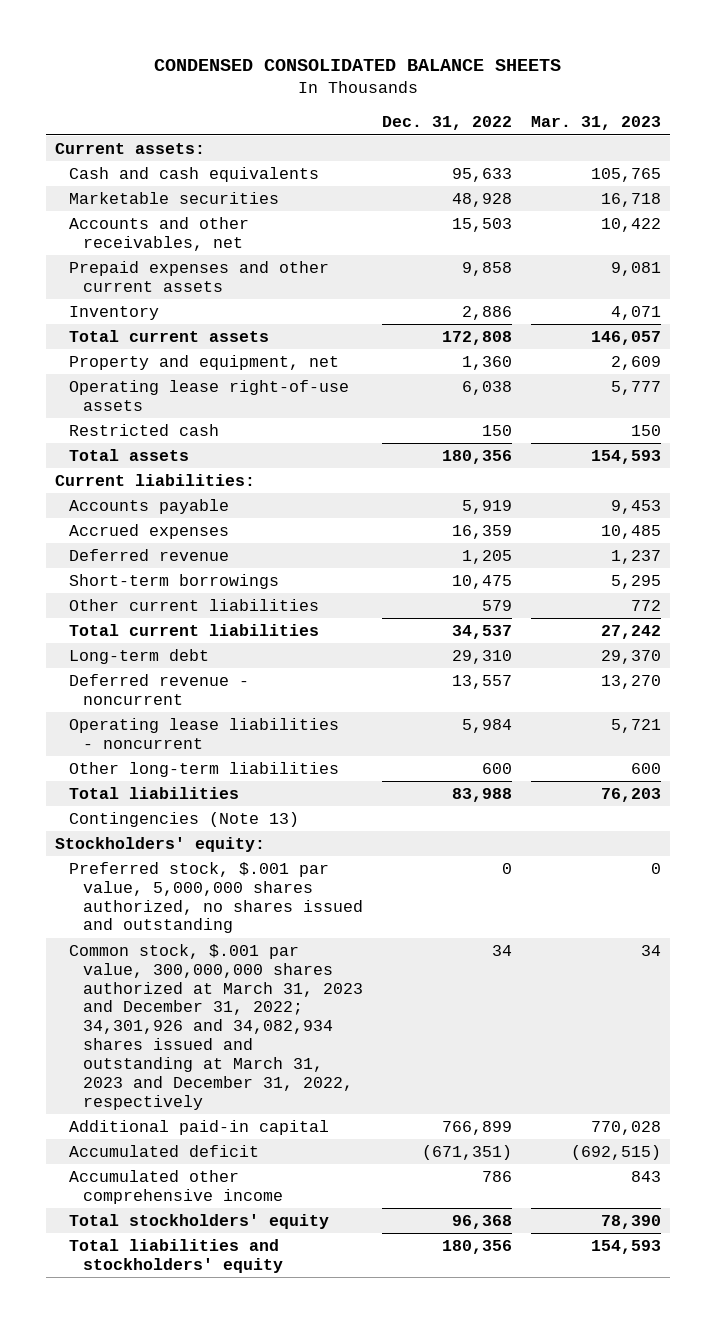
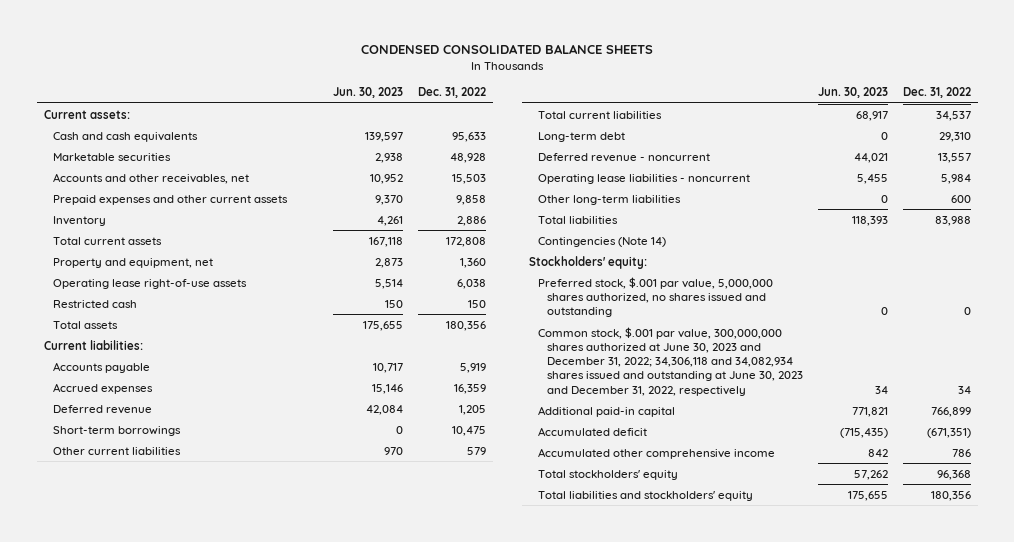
- | Dec. 31, 2022 | Mar. 31, 2023
+ | Jun. 30, 2023 | Dec. 31, 2022
- Contingencies (Note 13)
+ Contingencies (Note 14)
- Common stock, $.001 par value, 300,000,000 shares authorized at March 31, 2023 and December 31, 2022; 34,301,926 and 34,082,934 shares issued and outstanding at March 31, 2023 and December 31, 2022, respectively | 34 | 34
+ Common stock, $.001 par value, 300,000,000 shares authorized at June 30, 2023 and December 31, 2022; 34,306,118 and 34,082,934 shares issued and outstanding at June 30, 2023 and December 31, 2022, respectively | 34 | 34

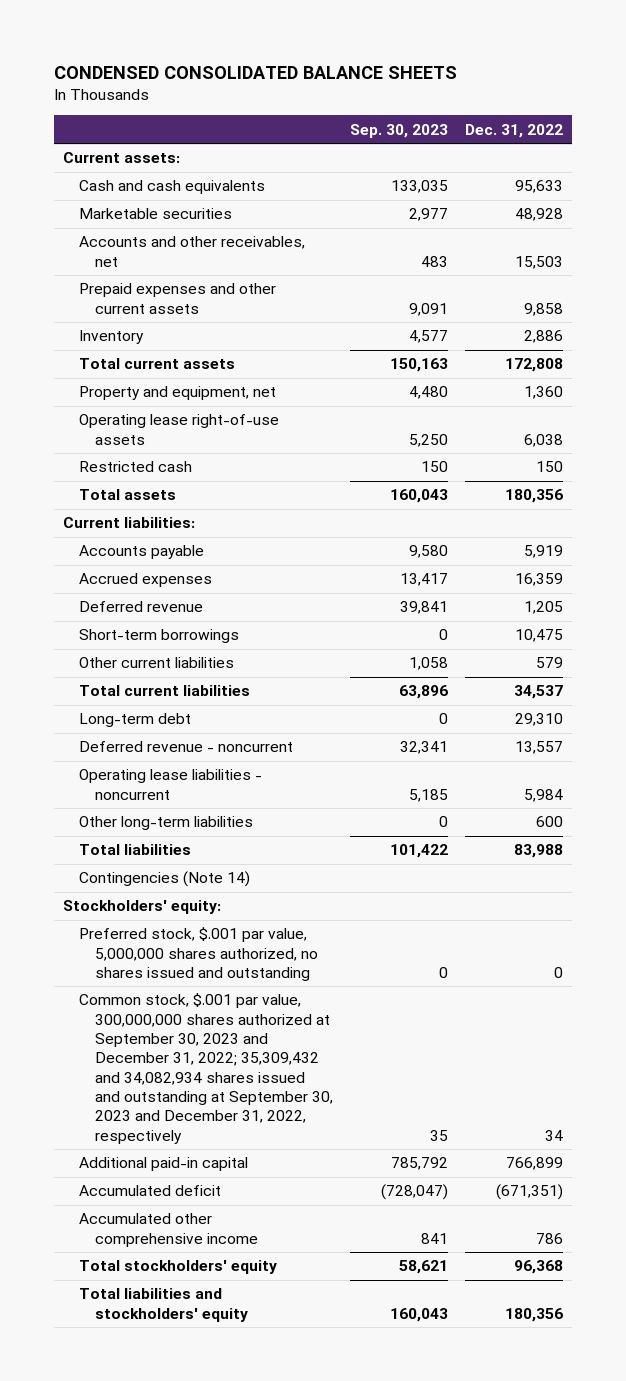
- | Jun. 30, 2023 | Dec. 31, 2022
+ | Sep. 30, 2023 | Dec. 31, 2022
- Common stock, $.001 par value, 300,000,000 shares authorized at June 30, 2023 and December 31, 2022; 34,306,118 and 34,082,934 shares issued and outstanding at June 30, 2023 and December 31, 2022, respectively | 34 | 34
+ Common stock, $.001 par value, 300,000,000 shares authorized at September 30, 2023 and December 31, 2022; 35,309,432 and 34,082,934 shares issued and outstanding at September 30, 2023 and December 31, 2022, respectively | 35 | 34

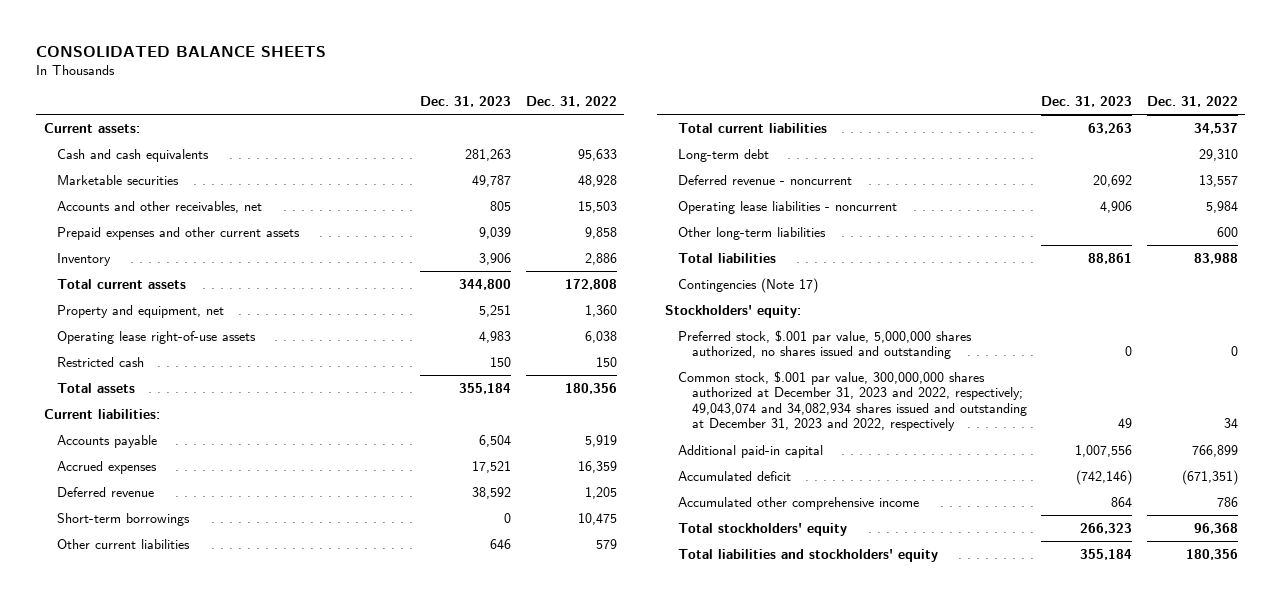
- CONDENSED CONSOLIDATED BALANCE SHEETS
+ CONSOLIDATED BALANCE SHEETS
- | Sep. 30, 2023 | Dec. 31, 2022
+ | Dec. 31, 2023 | Dec. 31, 2022
- Contingencies (Note 14)
+ Contingencies (Note 17)
- Common stock, $.001 par value, 300,000,000 shares authorized at September 30, 2023 and December 31, 2022; 35,309,432 and 34,082,934 shares issued and outstanding at September 30, 2023 and December 31, 2022, respectively | 35 | 34
+ Common stock, $.001 par value, 300,000,000 shares authorized at December 31, 2023 and 2022, respectively; 49,043,074 and 34,082,934 shares issued and outstanding at December 31, 2023 and 2022, respectively | 49 | 34

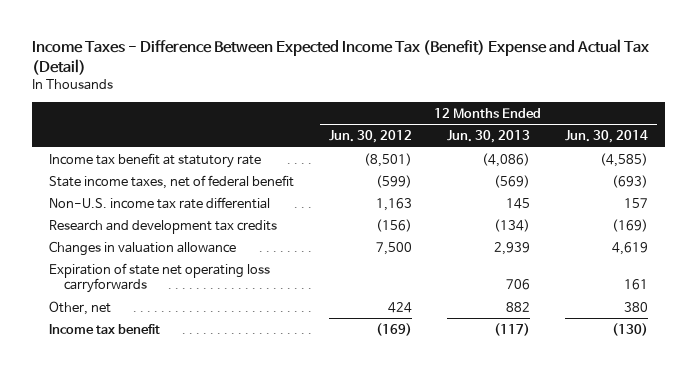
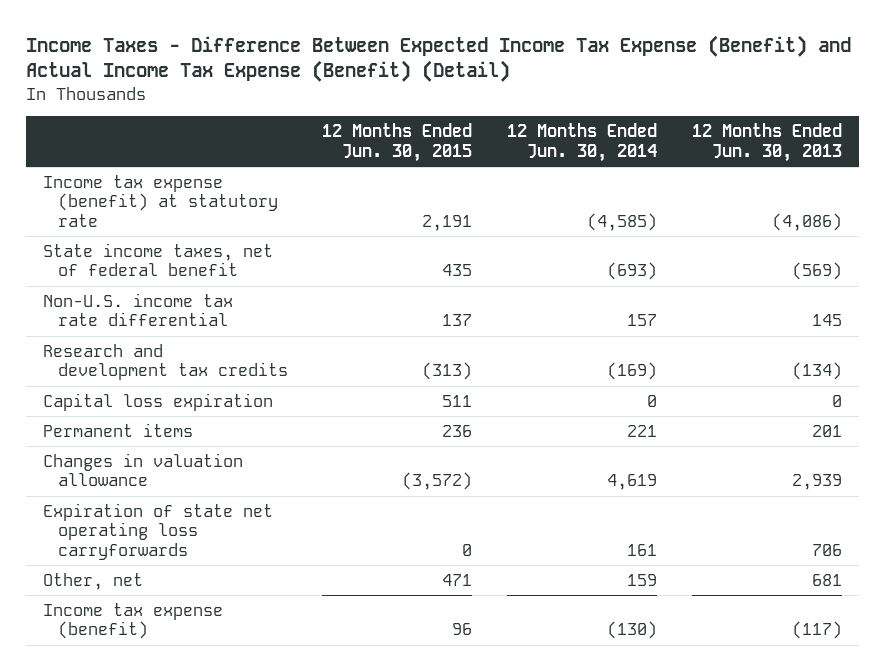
- Income Taxes - Difference Between Expected Income Tax (Benefit) Expense and Actual Tax (Detail)
+ Income Taxes - Difference Between Expected Income Tax Expense (Benefit) and Actual Income Tax Expense (Benefit) (Detail)
- | 12 Months Ended Jun. 30, 2012 | 12 Months Ended Jun. 30, 2013 | 12 Months Ended Jun. 30, 2014
+ | 12 Months Ended Jun. 30, 2015 | 12 Months Ended Jun. 30, 2014 | 12 Months Ended Jun. 30, 2013
- Income tax benefit at statutory rate | (8,501) | (4,086) | (4,585)
+ Income tax expense (benefit) at statutory rate | 2,191 | (4,585) | (4,086)
+ Capital loss expiration | 511 | 0 | 0
+ Permanent items | 236 | 221 | 201
- Other, net | 424 | 882 | 380
- Income tax benefit | (169) | (117) | (130)
+ Other, net | 471 | 159 | 681
+ Income tax expense (benefit) | 96 | (130) | (117)

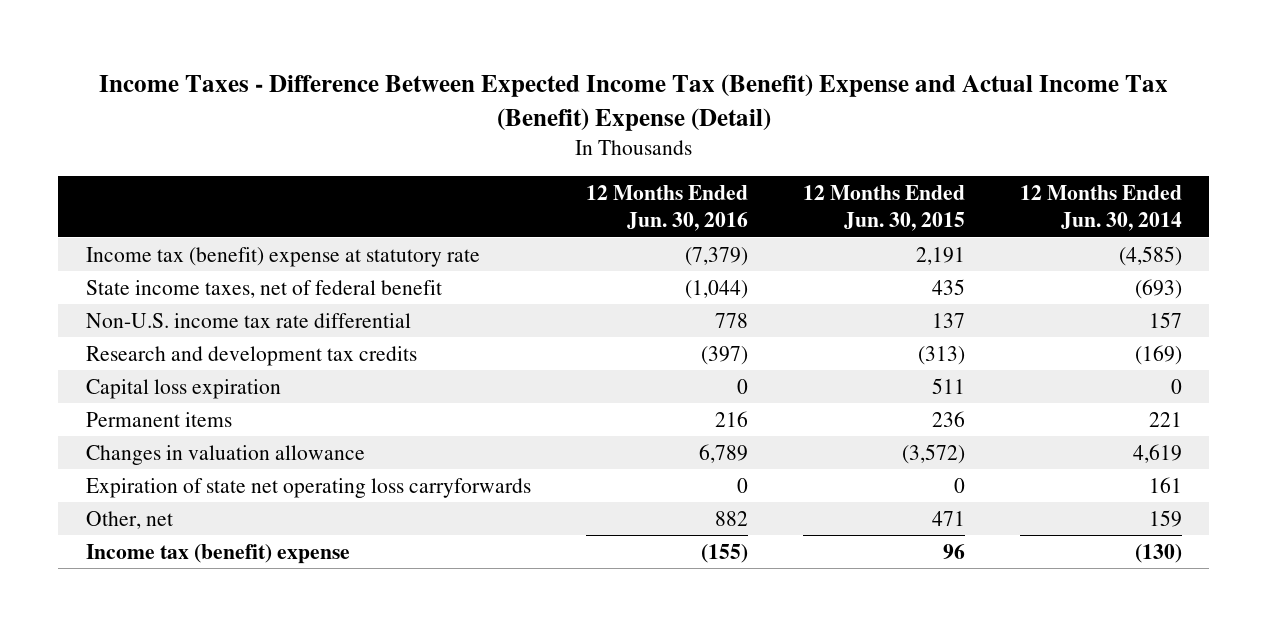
- Income Taxes - Difference Between Expected Income Tax Expense (Benefit) and Actual Income Tax Expense (Benefit) (Detail)
+ Income Taxes - Difference Between Expected Income Tax (Benefit) Expense and Actual Income Tax (Benefit) Expense (Detail)
- | 12 Months Ended Jun. 30, 2015 | 12 Months Ended Jun. 30, 2014 | 12 Months Ended Jun. 30, 2013
+ | 12 Months Ended Jun. 30, 2016 | 12 Months Ended Jun. 30, 2015 | 12 Months Ended Jun. 30, 2014
- Income tax expense (benefit) at statutory rate | 2,191 | (4,585) | (4,086)
+ Income tax (benefit) expense at statutory rate | (7,379) | 2,191 | (4,585)
- Income tax expense (benefit) | 96 | (130) | (117)
+ Income tax (benefit) expense | (155) | 96 | (130)

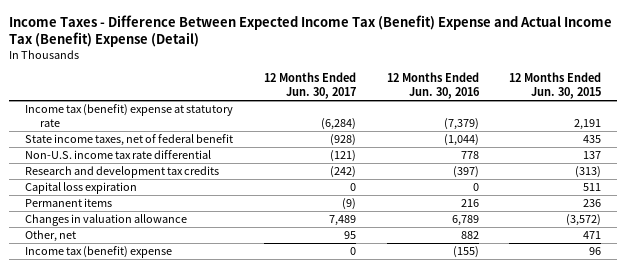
- | 12 Months Ended Jun. 30, 2016 | 12 Months Ended Jun. 30, 2015 | 12 Months Ended Jun. 30, 2014
+ | 12 Months Ended Jun. 30, 2017 | 12 Months Ended Jun. 30, 2016 | 12 Months Ended Jun. 30, 2015
- Expiration of state net operating loss carryforwards | 0 | 0 | 161

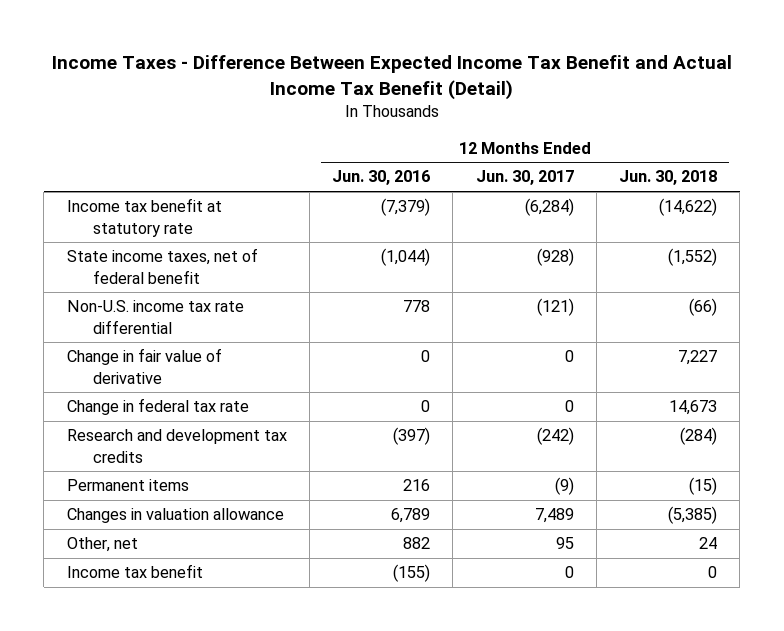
- Income Taxes - Difference Between Expected Income Tax (Benefit) Expense and Actual Income Tax (Benefit) Expense (Detail)
+ Income Taxes - Difference Between Expected Income Tax Benefit and Actual Income Tax Benefit (Detail)
- | 12 Months Ended Jun. 30, 2017 | 12 Months Ended Jun. 30, 2016 | 12 Months Ended Jun. 30, 2015
+ | 12 Months Ended Jun. 30, 2016 | 12 Months Ended Jun. 30, 2017 | 12 Months Ended Jun. 30, 2018
- Income tax (benefit) expense at statutory rate | (6,284) | (7,379) | 2,191
+ Income tax benefit at statutory rate | (7,379) | (6,284) | (14,622)
+ Change in fair value of derivative | 0 | 0 | 7,227
+ Change in federal tax rate | 0 | 0 | 14,673
- Capital loss expiration | 0 | 0 | 511
- Income tax (benefit) expense | 0 | (155) | 96
+ Income tax benefit | (155) | 0 | 0

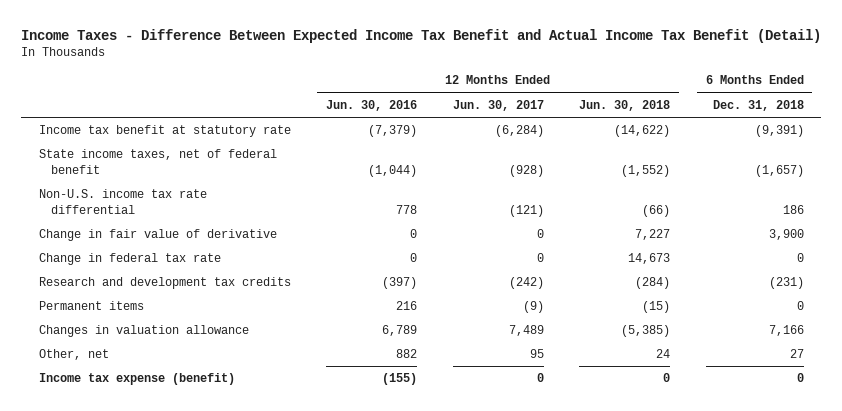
- | 12 Months Ended Jun. 30, 2016 | 12 Months Ended Jun. 30, 2017 | 12 Months Ended Jun. 30, 2018
+ | 12 Months Ended Jun. 30, 2016 | 12 Months Ended Jun. 30, 2017 | 12 Months Ended Jun. 30, 2018 | 6 Months Ended Dec. 31, 2018
- Income tax benefit | (155) | 0 | 0
+ Income tax expense (benefit) | (155) | 0 | 0 | 0

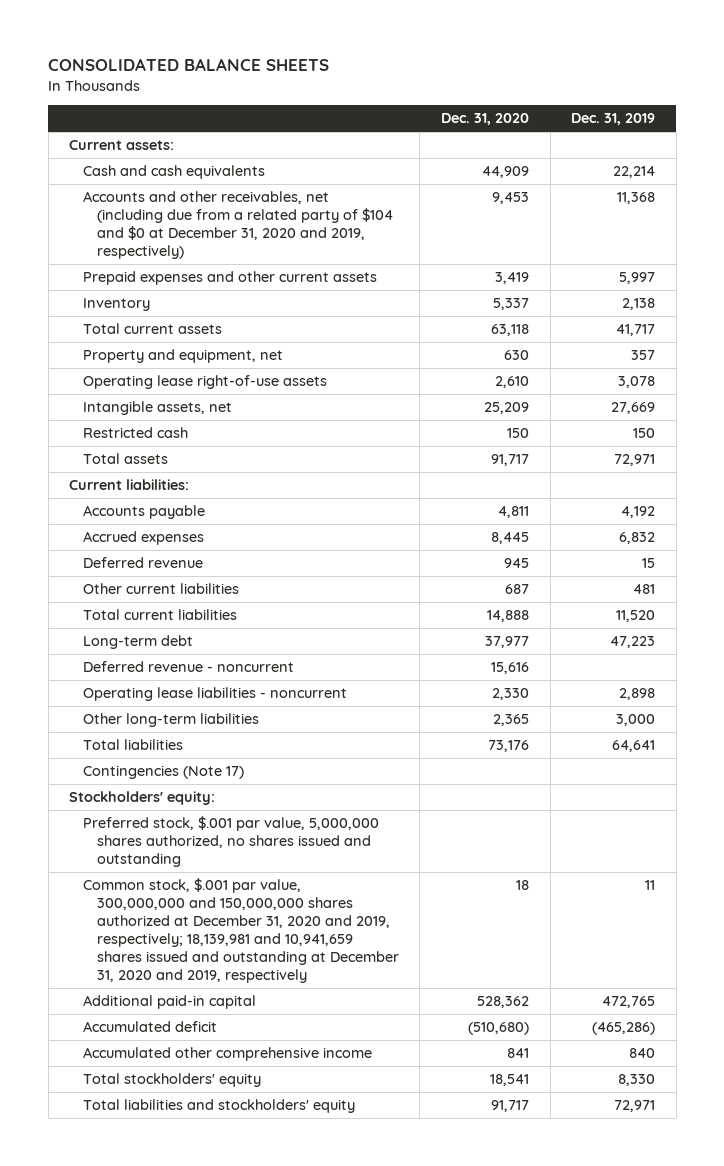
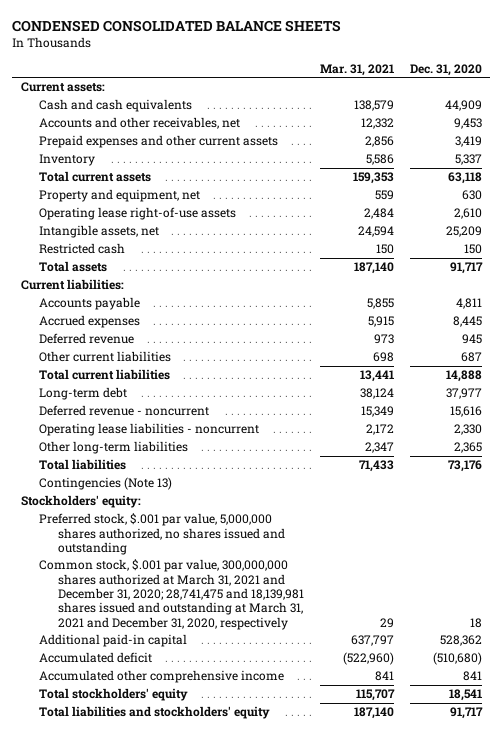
- CONSOLIDATED BALANCE SHEETS
+ CONDENSED CONSOLIDATED BALANCE SHEETS
- | Dec. 31, 2020 | Dec. 31, 2019
+ | Mar. 31, 2021 | Dec. 31, 2020
- Accounts and other receivables, net (including due from a related party of $104 and $0 at December 31, 2020 and 2019, respectively) | 9,453 | 11,368
+ Accounts and other receivables, net | 12,332 | 9,453
- Contingencies (Note 17)
+ Contingencies (Note 13)
- Common stock, $.001 par value, 300,000,000 and 150,000,000 shares authorized at December 31, 2020 and 2019, respectively; 18,139,981 and 10,941,659 shares issued and outstanding at December 31, 2020 and 2019, respectively | 18 | 11
+ Common stock, $.001 par value, 300,000,000 shares authorized at March 31, 2021 and December 31, 2020; 28,741,475 and 18,139,981 shares issued and outstanding at March 31, 2021 and December 31, 2020, respectively | 29 | 18

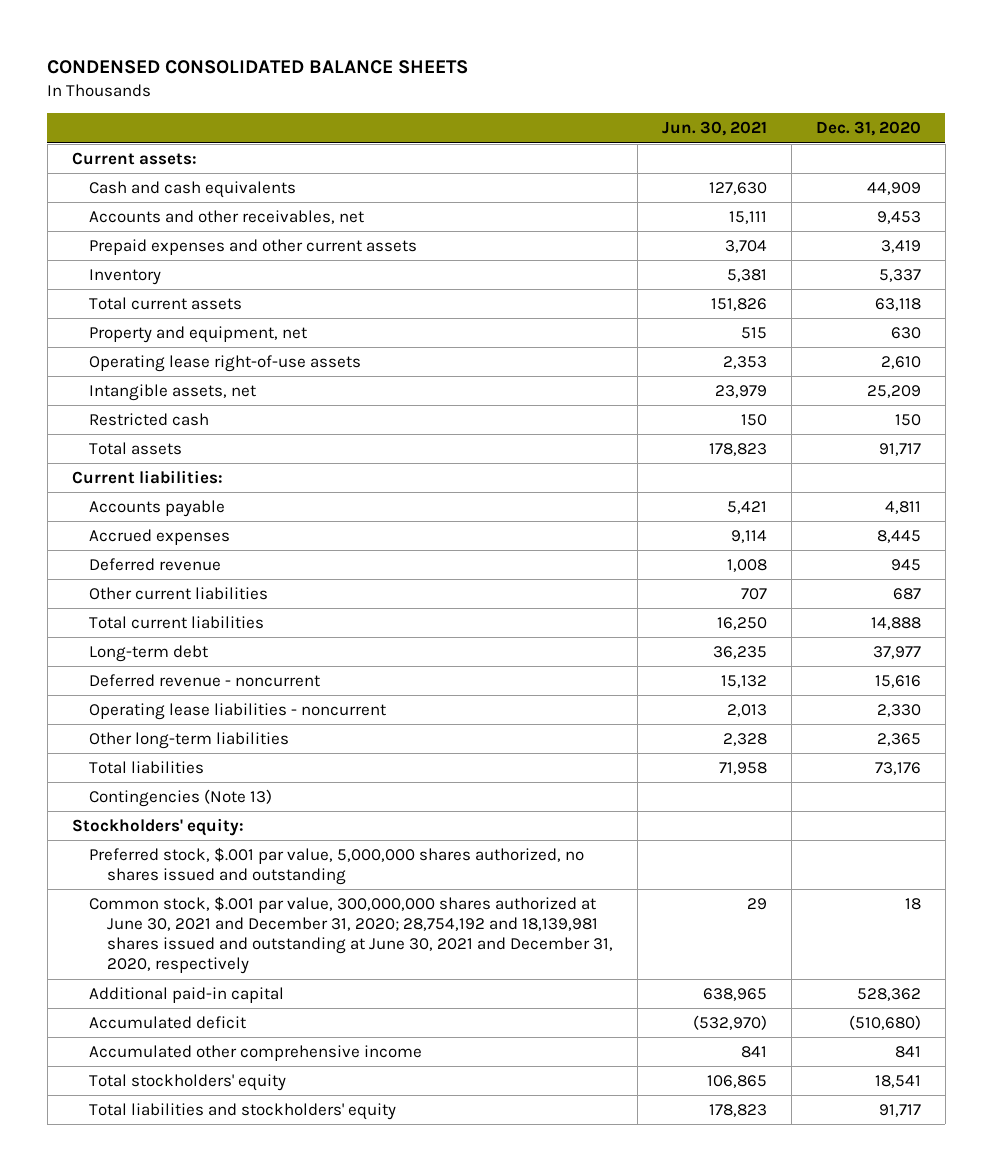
- | Mar. 31, 2021 | Dec. 31, 2020
+ | Jun. 30, 2021 | Dec. 31, 2020
- Common stock, $.001 par value, 300,000,000 shares authorized at March 31, 2021 and December 31, 2020; 28,741,475 and 18,139,981 shares issued and outstanding at March 31, 2021 and December 31, 2020, respectively | 29 | 18
+ Common stock, $.001 par value, 300,000,000 shares authorized at June 30, 2021 and December 31, 2020; 28,754,192 and 18,139,981 shares issued and outstanding at June 30, 2021 and December 31, 2020, respectively | 29 | 18

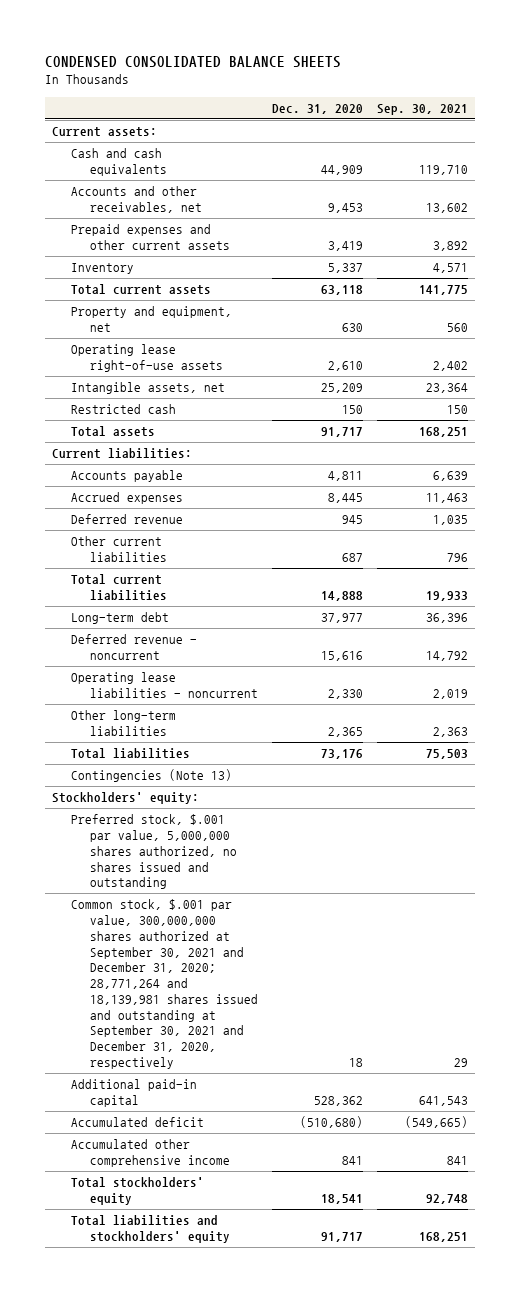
- | Jun. 30, 2021 | Dec. 31, 2020
+ | Dec. 31, 2020 | Sep. 30, 2021
- Common stock, $.001 par value, 300,000,000 shares authorized at June 30, 2021 and December 31, 2020; 28,754,192 and 18,139,981 shares issued and outstanding at June 30, 2021 and December 31, 2020, respectively | 29 | 18
+ Common stock, $.001 par value, 300,000,000 shares authorized at September 30, 2021 and December 31, 2020; 28,771,264 and 18,139,981 shares issued and outstanding at September 30, 2021 and December 31, 2020, respectively | 18 | 29

